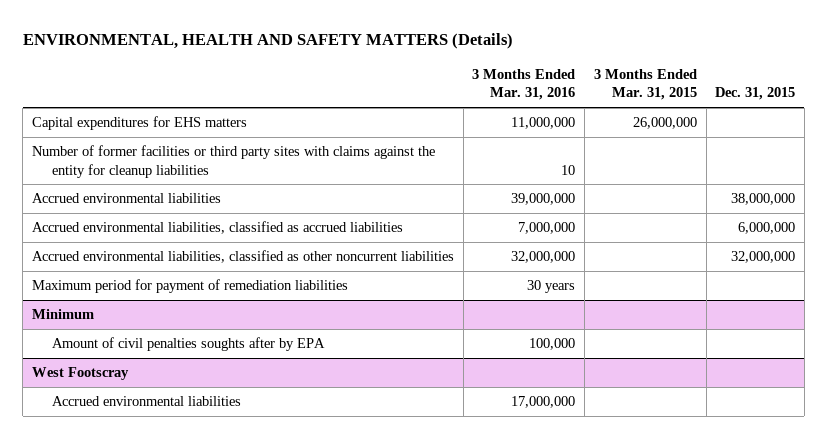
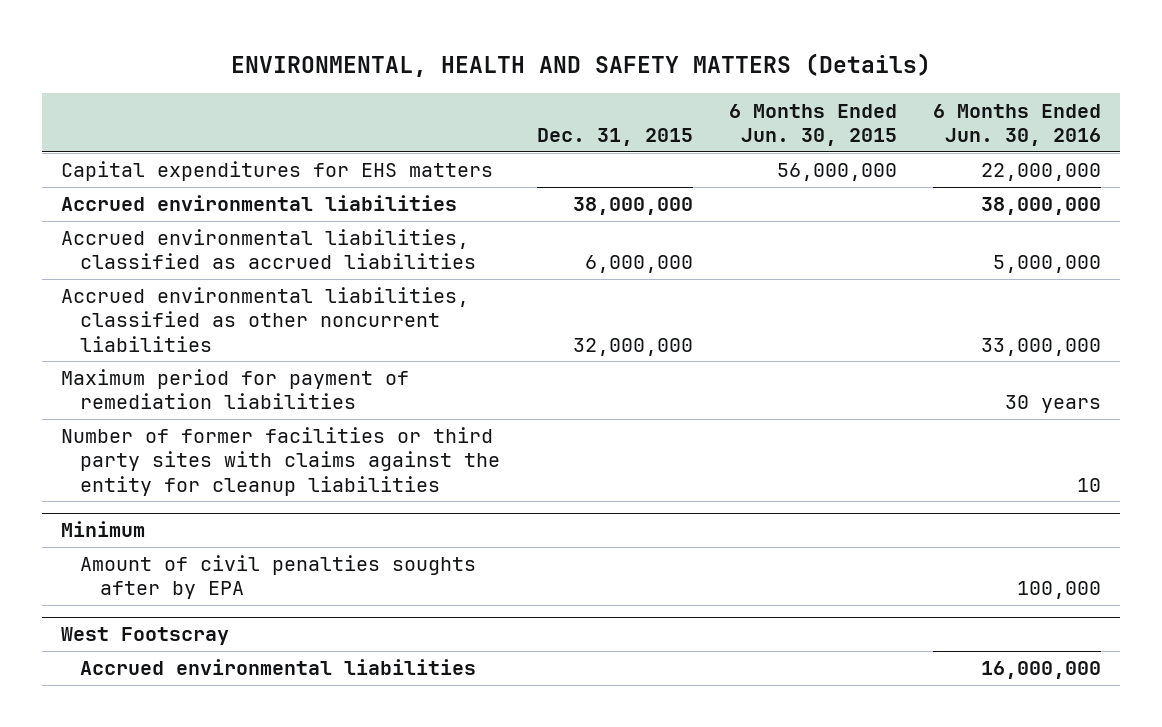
- | 3 Months Ended Mar. 31, 2016 | 3 Months Ended Mar. 31, 2015 | Dec. 31, 2015
+ | Dec. 31, 2015 | 6 Months Ended Jun. 30, 2015 | 6 Months Ended Jun. 30, 2016
moved down: Number of former facilities or third party sites with claims against the entity for cleanup liabilities | | | 10

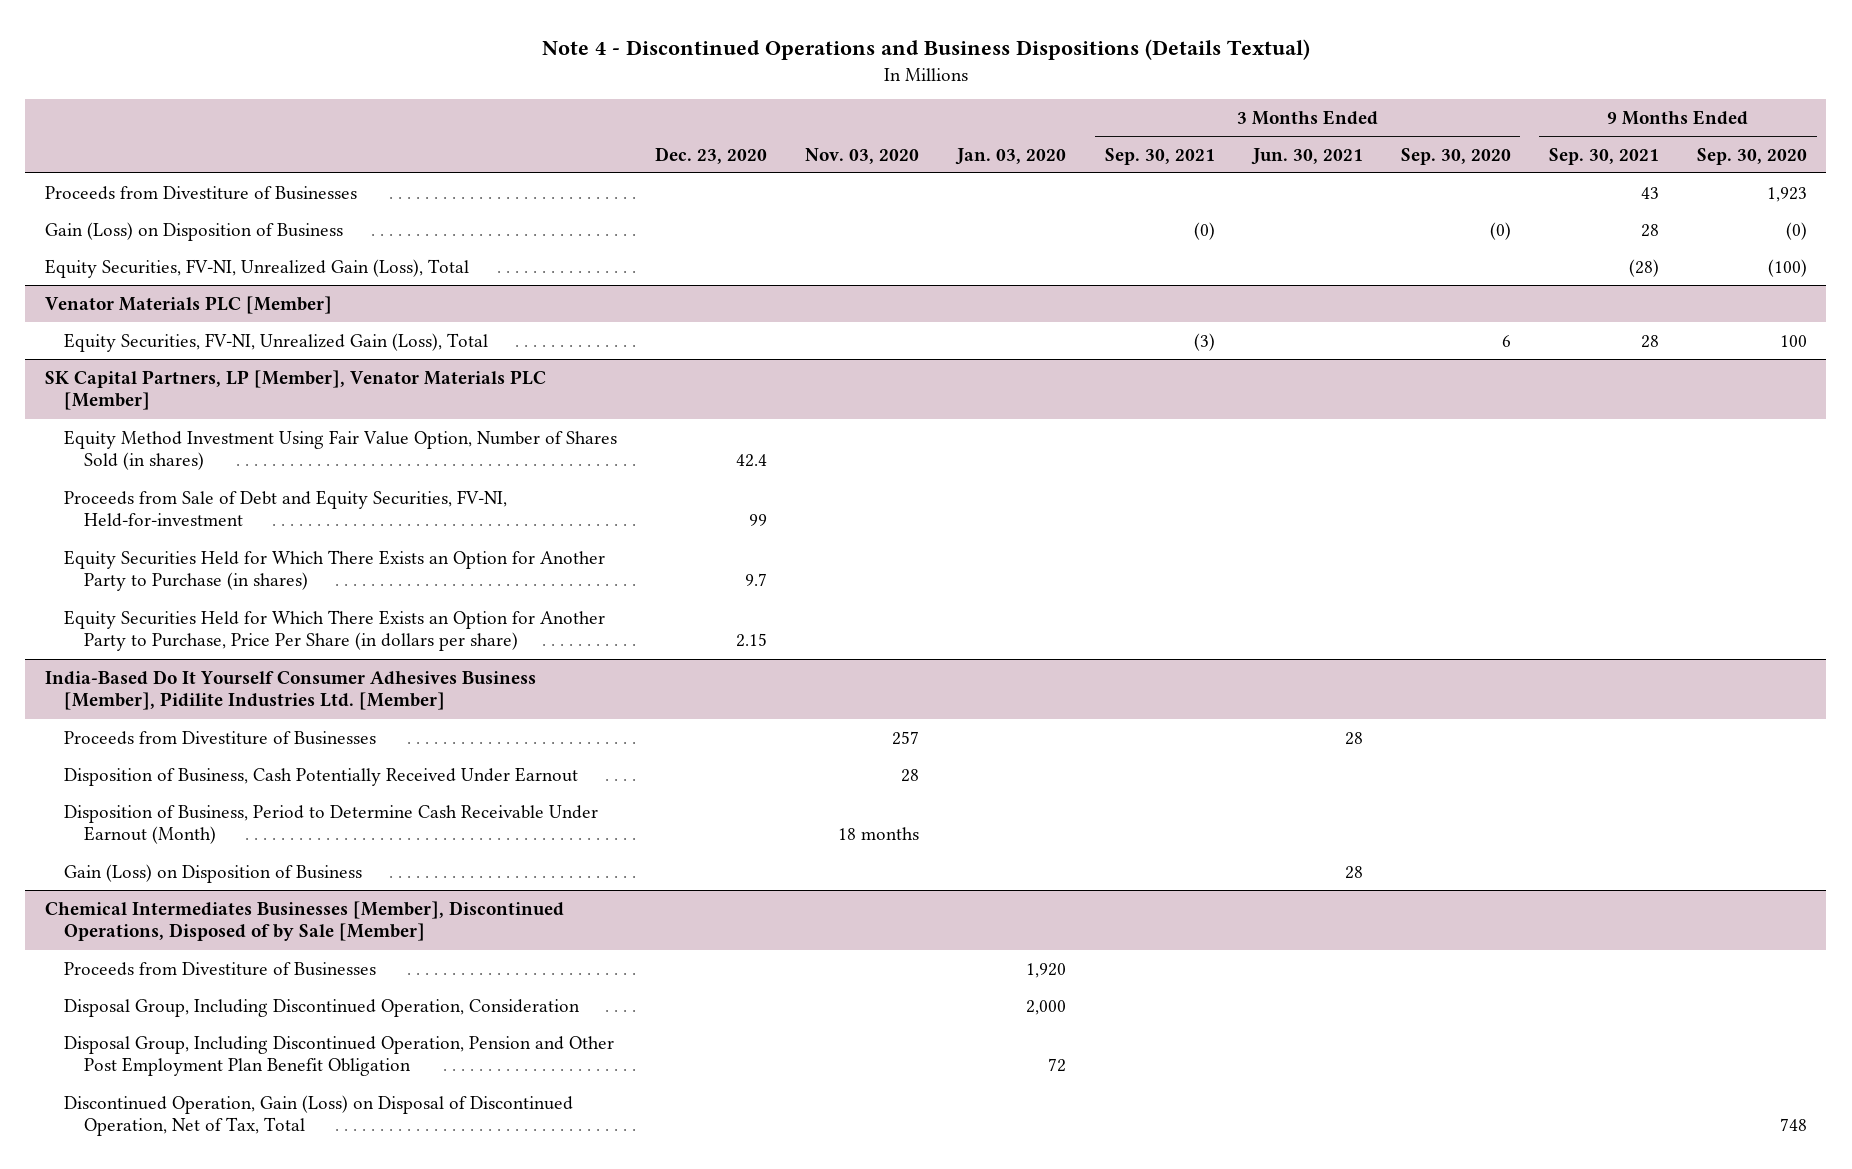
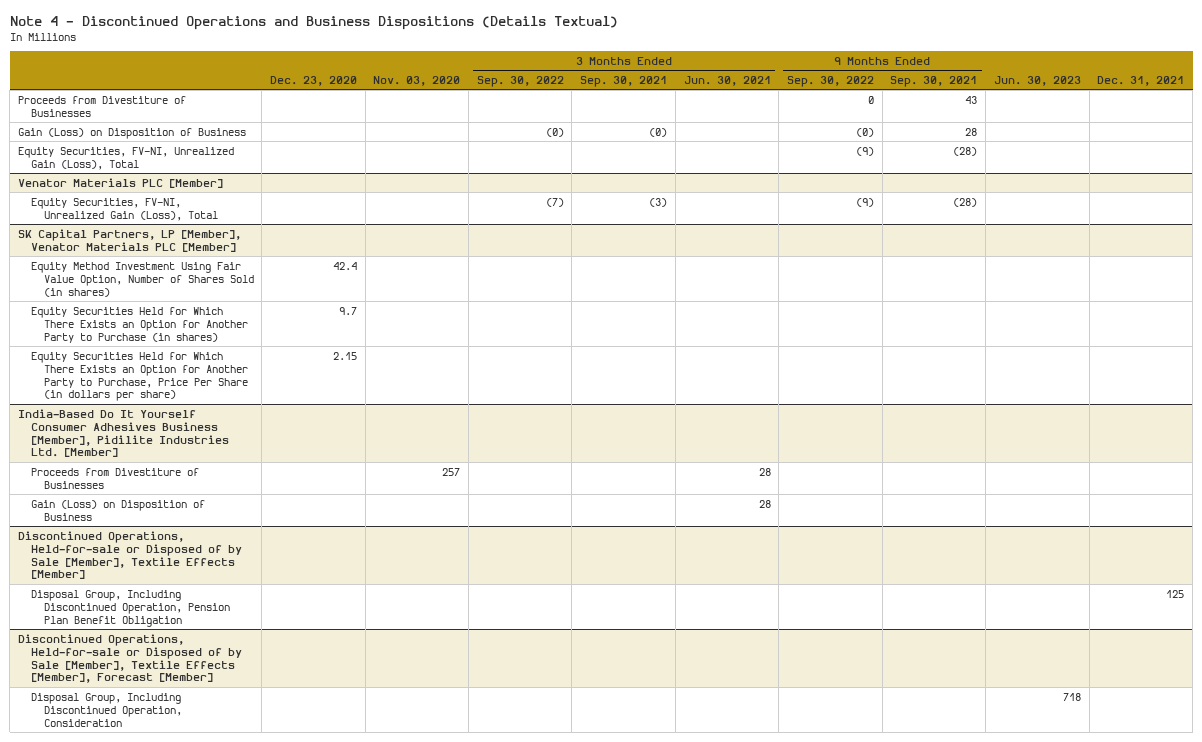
- | Dec. 23, 2020 | Nov. 03, 2020 | Jan. 03, 2020 | 3 Months Ended Sep. 30, 2021 | 3 Months Ended Jun. 30, 2021 | 3 Months Ended Sep. 30, 2020 | 9 Months Ended Sep. 30, 2021 | 9 Months Ended Sep. 30, 2020
+ | Dec. 23, 2020 | Nov. 03, 2020 | 3 Months Ended Sep. 30, 2022 | 3 Months Ended Sep. 30, 2021 | 3 Months Ended Jun. 30, 2021 | 9 Months Ended Sep. 30, 2022 | 9 Months Ended Sep. 30, 2021 | Jun. 30, 2023 | Dec. 31, 2021
@ Venator Materials PLC [Member]
- Equity Securities, FV-NI, Unrealized Gain (Loss), Total | | | | (3) | | 6 | 28 | 100
+ Equity Securities, FV-NI, Unrealized Gain (Loss), Total | | | (7) | (3) | | (9) | (28) | |
@ SK Capital Partners, LP [Member], Venator Materials PLC [Member]
- Proceeds from Sale of Debt and Equity Securities, FV-NI, Held-for-investment | 99 | | | | | | |
@ India-Based Do It Yourself Consumer Adhesives Business [Member], Pidilite Industries Ltd. [Member]
- Disposition of Business, Cash Potentially Received Under Earnout | | 28 | | | | | |
- Disposition of Business, Period to Determine Cash Receivable Under Earnout (Month) | | 18 months | | | | | |
- Chemical Intermediates Businesses [Member], Discontinued Operations, Disposed of by Sale [Member]
- Proceeds from Divestiture of Businesses | | | 1,920 | | | | |
- Disposal Group, Including Discontinued Operation, Consideration | | | 2,000 | | | | |
- Disposal Group, Including Discontinued Operation, Pension and Other Post Employment Plan Benefit Obligation | | | 72 | | | | |
- Discontinued Operation, Gain (Loss) on Disposal of Discontinued Operation, Net of Tax, Total | | | | | | | | 748
+ Discontinued Operations, Held-for-sale or Disposed of by Sale [Member], Textile Effects [Member]
+ Disposal Group, Including Discontinued Operation, Pension Plan Benefit Obligation | | | | | | | | | 125
+ Discontinued Operations, Held-for-sale or Disposed of by Sale [Member], Textile Effects [Member], Forecast [Member]
+ Disposal Group, Including Discontinued Operation, Consideration | | | | | | | | 718 |

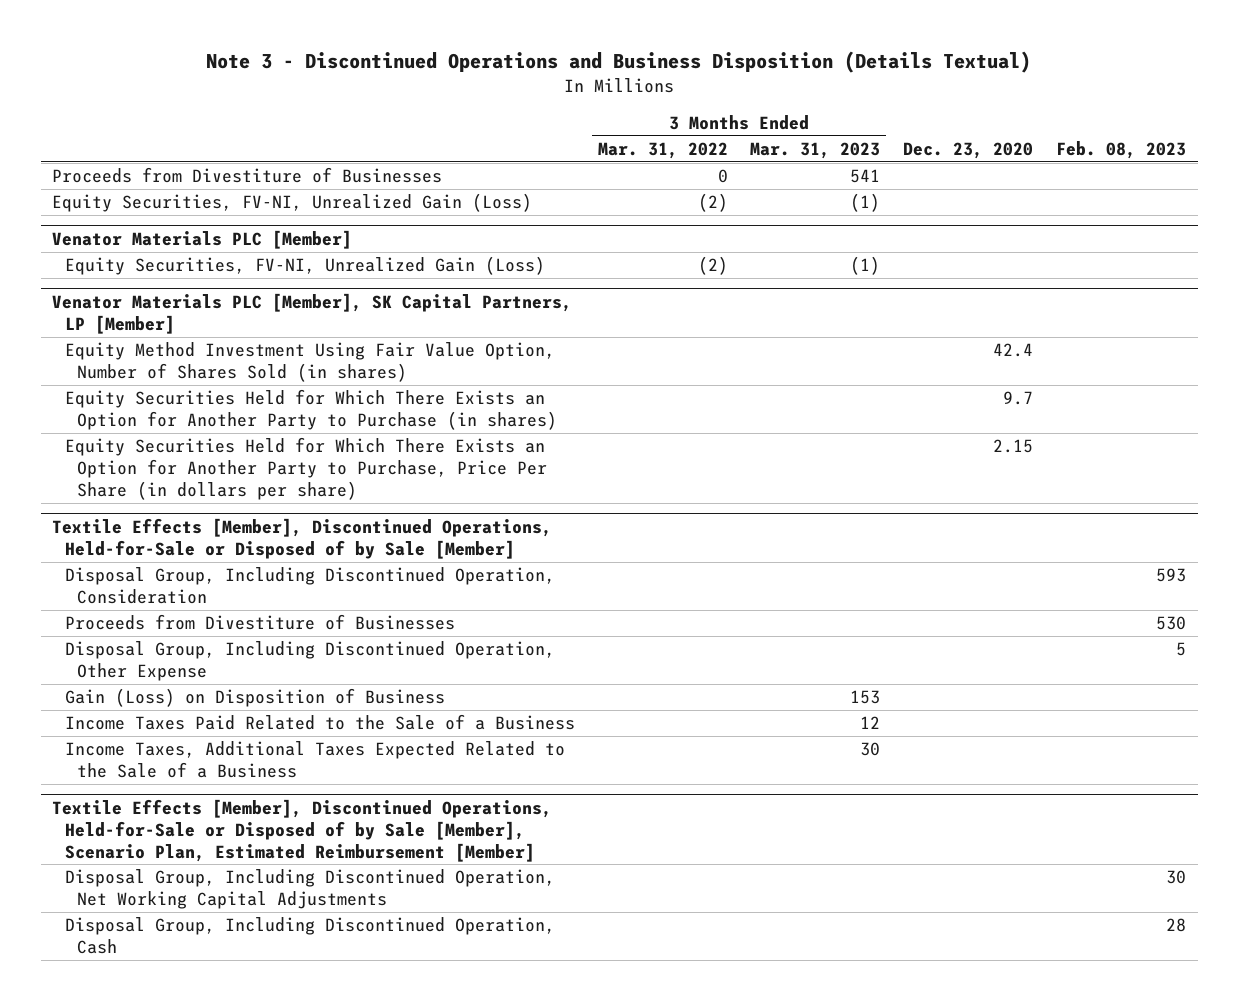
- Note 4 - Discontinued Operations and Business Dispositions (Details Textual)
+ Note 3 - Discontinued Operations and Business Disposition (Details Textual)
- | Dec. 23, 2020 | Nov. 03, 2020 | 3 Months Ended Sep. 30, 2022 | 3 Months Ended Sep. 30, 2021 | 3 Months Ended Jun. 30, 2021 | 9 Months Ended Sep. 30, 2022 | 9 Months Ended Sep. 30, 2021 | Jun. 30, 2023 | Dec. 31, 2021
+ | 3 Months Ended Mar. 31, 2022 | 3 Months Ended Mar. 31, 2023 | Dec. 23, 2020 | Feb. 08, 2023
- Gain (Loss) on Disposition of Business | | | (0) | (0) | | (0) | 28 | |
- Equity Securities, FV-NI, Unrealized Gain (Loss), Total | | | | | | (9) | (28) | |
+ Equity Securities, FV-NI, Unrealized Gain (Loss) | (2) | (1) | |
@ Venator Materials PLC [Member]
- Equity Securities, FV-NI, Unrealized Gain (Loss), Total | | | (7) | (3) | | (9) | (28) | |
- SK Capital Partners, LP [Member], Venator Materials PLC [Member]
@ Venator Materials PLC [Member]
+ Equity Securities, FV-NI, Unrealized Gain (Loss) | (2) | (1) | |
+ Venator Materials PLC [Member], SK Capital Partners, LP [Member]
- India-Based Do It Yourself Consumer Adhesives Business [Member], Pidilite Industries Ltd. [Member]
- Proceeds from Divestiture of Businesses | | 257 | | | 28 | | | |
- Gain (Loss) on Disposition of Business | | | | | 28 | | | |
- Discontinued Operations, Held-for-sale or Disposed of by Sale [Member], Textile Effects [Member]
- Disposal Group, Including Discontinued Operation, Pension Plan Benefit Obligation | | | | | | | | | 125
- Discontinued Operations, Held-for-sale or Disposed of by Sale [Member], Textile Effects [Member], Forecast [Member]
- Disposal Group, Including Discontinued Operation, Consideration | | | | | | | | 718 |
+ Textile Effects [Member], Discontinued Operations, Held-for-Sale or Disposed of by Sale [Member]
+ Disposal Group, Including Discontinued Operation, Consideration | | | | 593
+ Proceeds from Divestiture of Businesses | | | | 530
+ Disposal Group, Including Discontinued Operation, Other Expense | | | | 5
+ Gain (Loss) on Disposition of Business | | 153 | |
+ Income Taxes Paid Related to the Sale of a Business | | 12 | |
+ Income Taxes, Additional Taxes Expected Related to the Sale of a Business | | 30 | |
+ Textile Effects [Member], Discontinued Operations, Held-for-Sale or Disposed of by Sale [Member], Scenario Plan, Estimated Reimbursement [Member]
+ Disposal Group, Including Discontinued Operation, Net Working Capital Adjustments | | | | 30
+ Disposal Group, Including Discontinued Operation, Cash | | | | 28

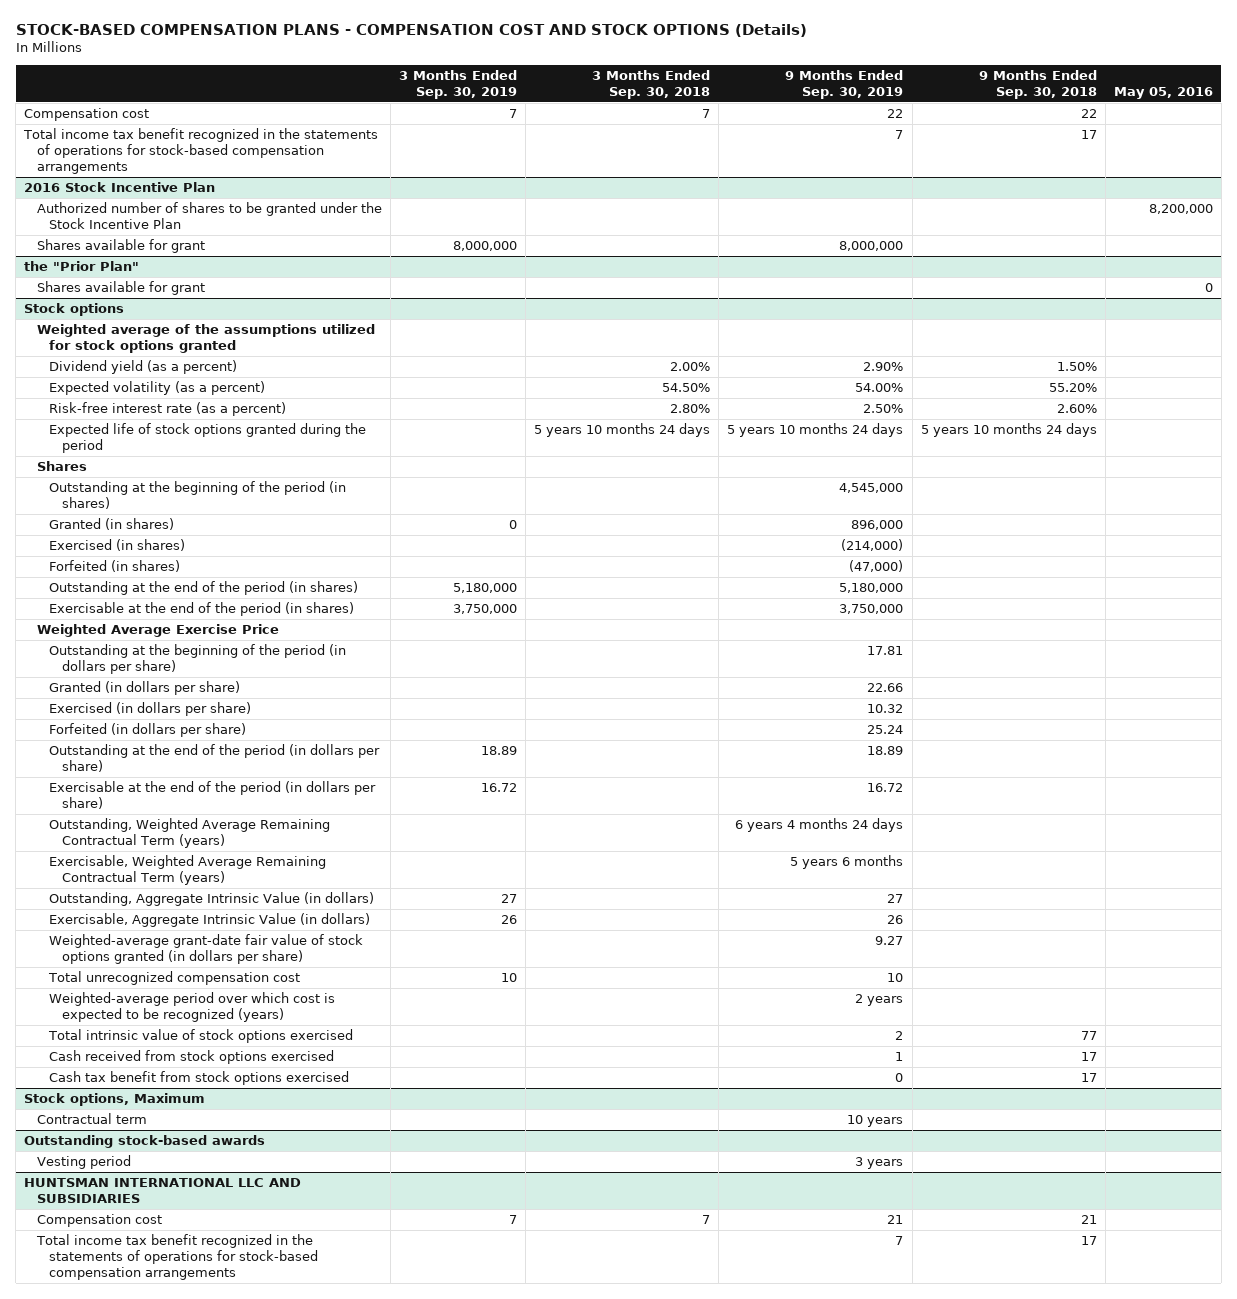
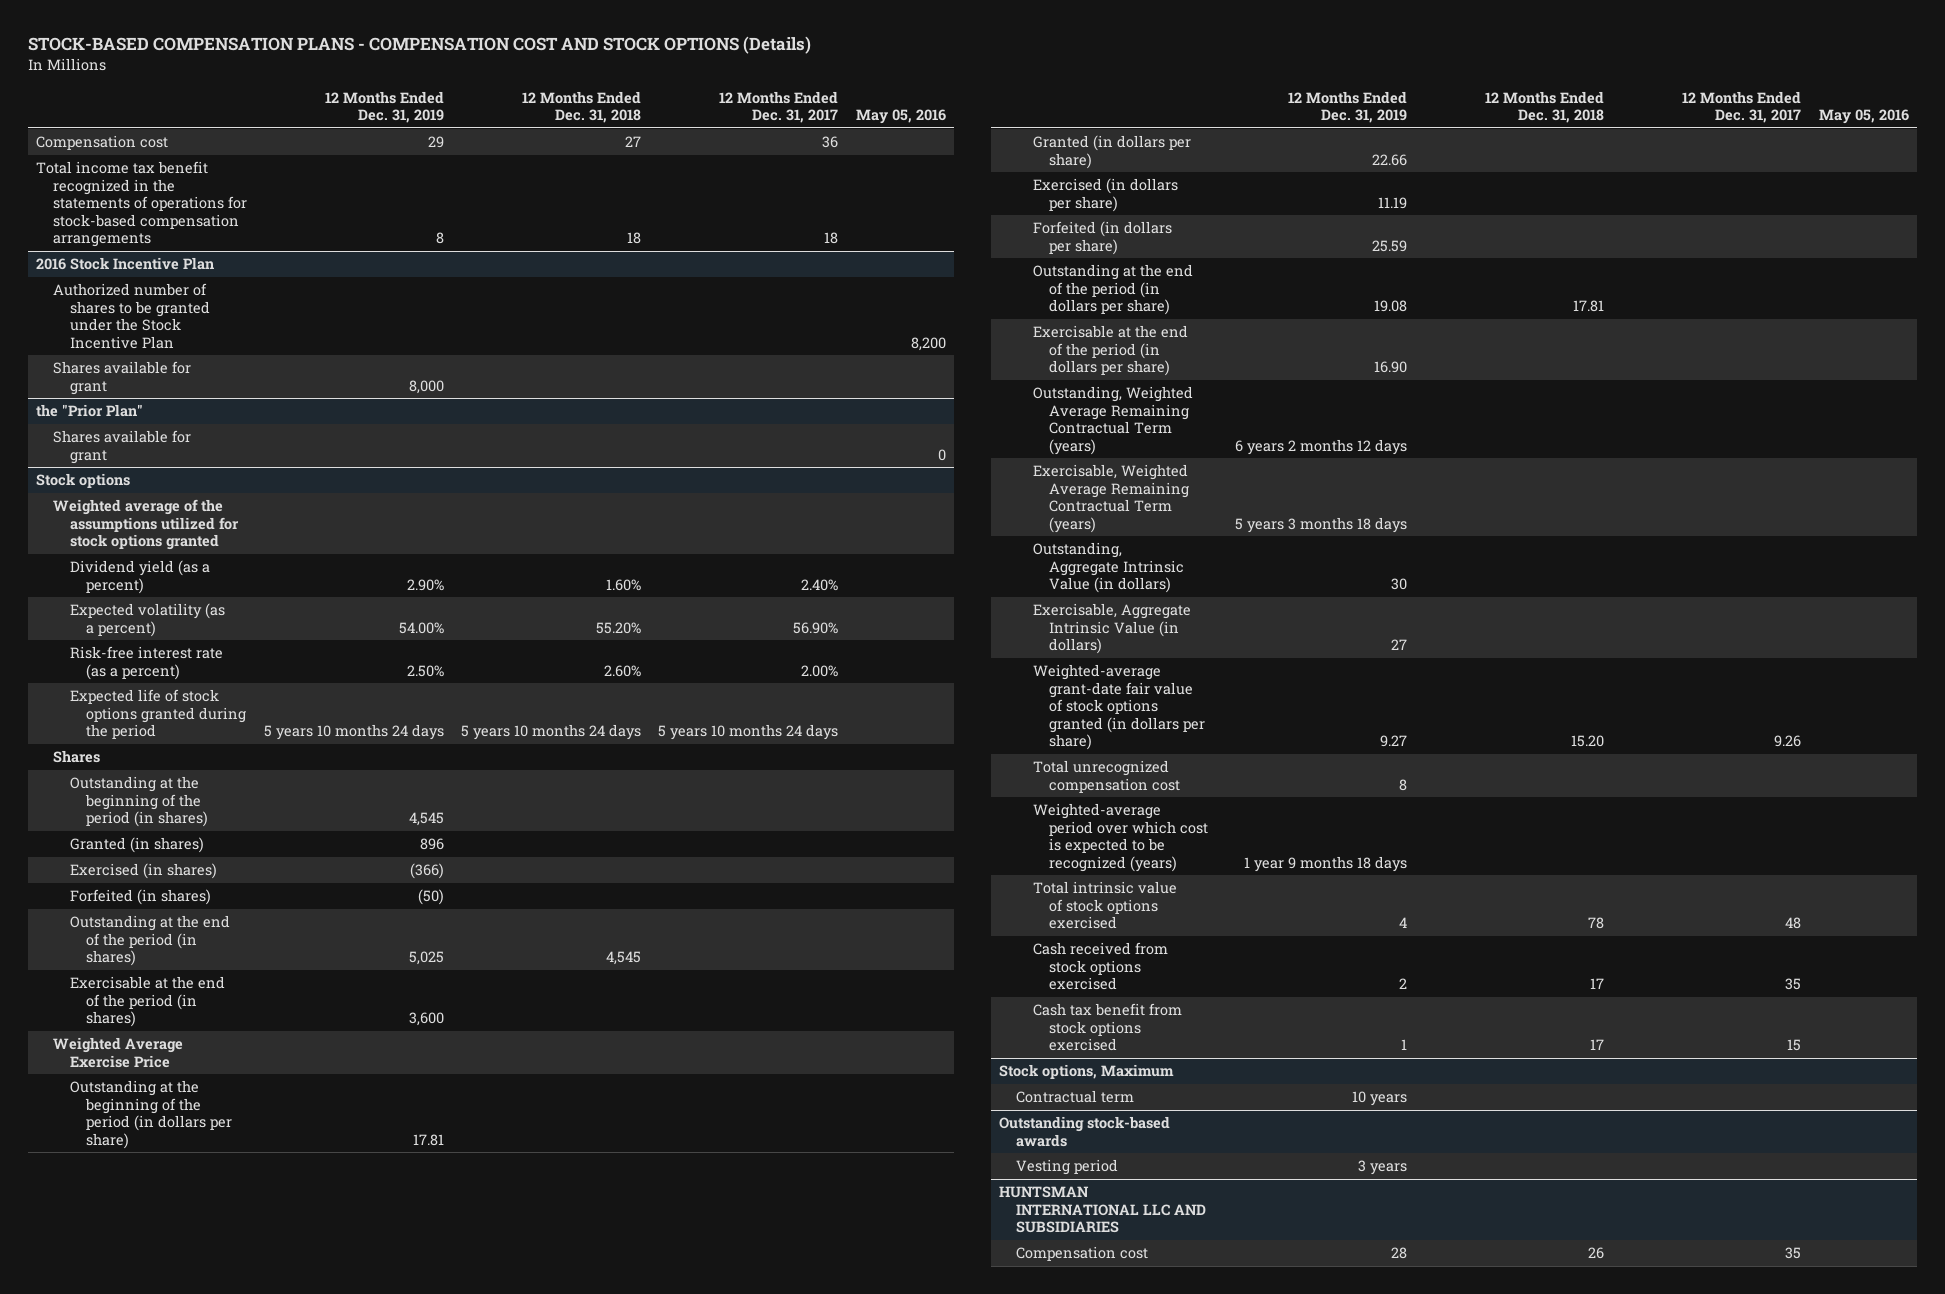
- | 3 Months Ended Sep. 30, 2019 | 3 Months Ended Sep. 30, 2018 | 9 Months Ended Sep. 30, 2019 | 9 Months Ended Sep. 30, 2018 | May 05, 2016
+ | 12 Months Ended Dec. 31, 2019 | 12 Months Ended Dec. 31, 2018 | 12 Months Ended Dec. 31, 2017 | May 05, 2016
@ 2016 Stock Incentive Plan
- Authorized number of shares to be granted under the Stock Incentive Plan | | | | | 8,200,000
+ Authorized number of shares to be granted under the Stock Incentive Plan | | | | 8,200
@ HUNTSMAN INTERNATIONAL LLC AND SUBSIDIARIES
- Total income tax benefit recognized in the statements of operations for stock-based compensation arrangements | | | 7 | 17 |

